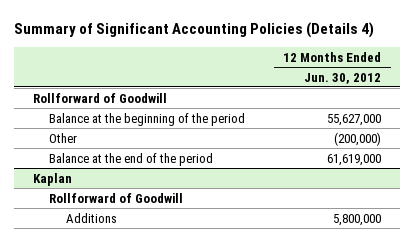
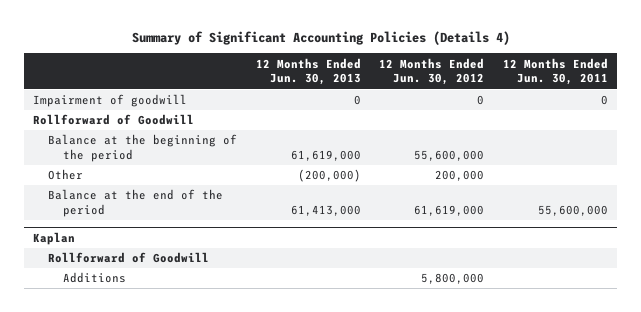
- | 12 Months Ended Jun. 30, 2012
+ | 12 Months Ended Jun. 30, 2013 | 12 Months Ended Jun. 30, 2012 | 12 Months Ended Jun. 30, 2011
+ Impairment of goodwill | 0 | 0 | 0
- Balance at the beginning of the period | 55,627,000
- Other | (200,000)
+ Balance at the beginning of the period | 61,619,000 | 55,600,000 |
+ Other | (200,000) | 200,000 |

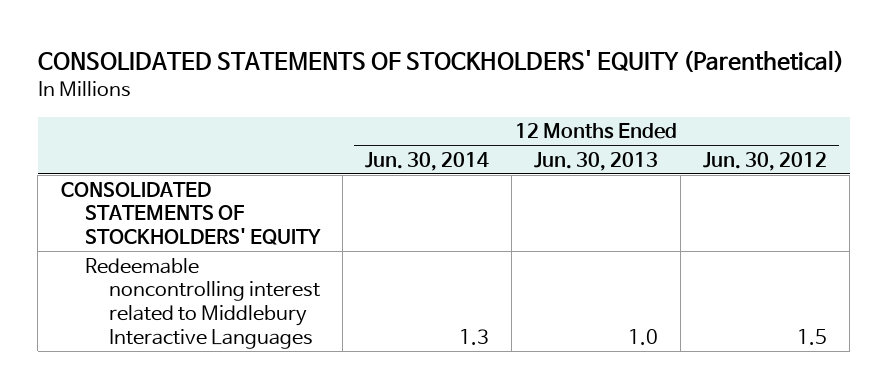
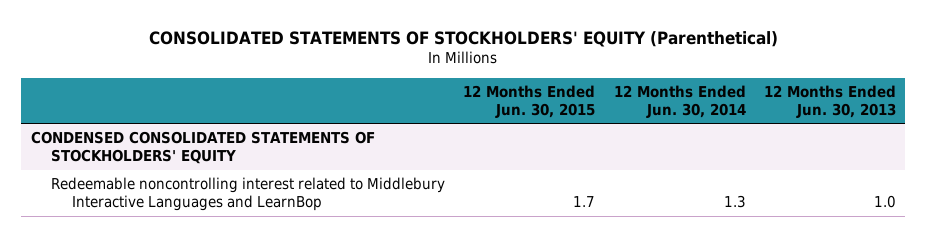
- | 12 Months Ended Jun. 30, 2014 | 12 Months Ended Jun. 30, 2013 | 12 Months Ended Jun. 30, 2012
+ | 12 Months Ended Jun. 30, 2015 | 12 Months Ended Jun. 30, 2014 | 12 Months Ended Jun. 30, 2013
- CONSOLIDATED STATEMENTS OF STOCKHOLDERS' EQUITY
- Redeemable noncontrolling interest related to Middlebury Interactive Languages | 1.3 | 1.0 | 1.5
+ CONDENSED CONSOLIDATED STATEMENTS OF STOCKHOLDERS' EQUITY
+ Redeemable noncontrolling interest related to Middlebury Interactive Languages and LearnBop | 1.7 | 1.3 | 1.0

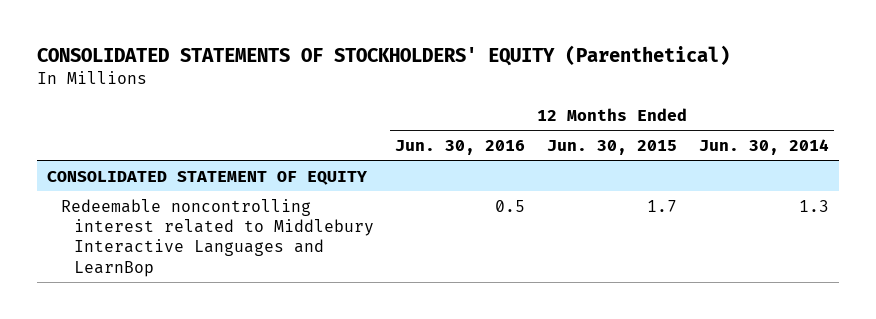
- | 12 Months Ended Jun. 30, 2015 | 12 Months Ended Jun. 30, 2014 | 12 Months Ended Jun. 30, 2013
+ | 12 Months Ended Jun. 30, 2016 | 12 Months Ended Jun. 30, 2015 | 12 Months Ended Jun. 30, 2014
- CONDENSED CONSOLIDATED STATEMENTS OF STOCKHOLDERS' EQUITY
+ CONSOLIDATED STATEMENT OF EQUITY

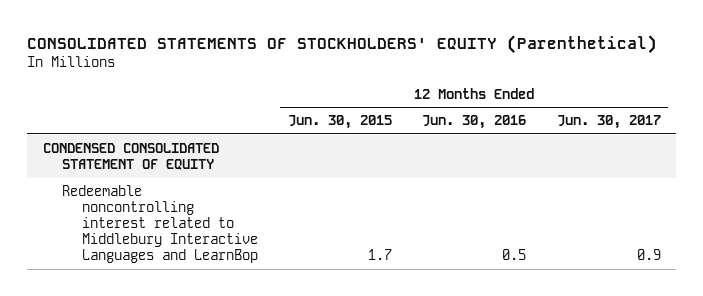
- | 12 Months Ended Jun. 30, 2016 | 12 Months Ended Jun. 30, 2015 | 12 Months Ended Jun. 30, 2014
+ | 12 Months Ended Jun. 30, 2015 | 12 Months Ended Jun. 30, 2016 | 12 Months Ended Jun. 30, 2017
- CONSOLIDATED STATEMENT OF EQUITY
+ CONDENSED CONSOLIDATED STATEMENT OF EQUITY

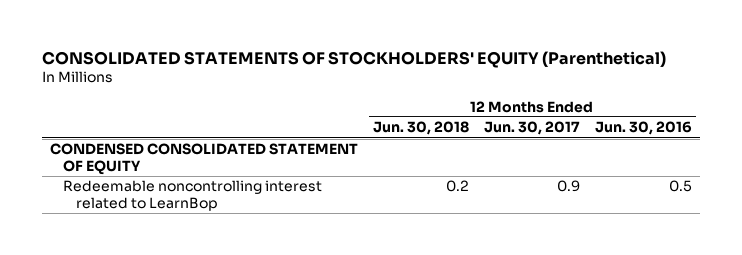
- | 12 Months Ended Jun. 30, 2015 | 12 Months Ended Jun. 30, 2016 | 12 Months Ended Jun. 30, 2017
+ | 12 Months Ended Jun. 30, 2018 | 12 Months Ended Jun. 30, 2017 | 12 Months Ended Jun. 30, 2016
- Redeemable noncontrolling interest related to Middlebury Interactive Languages and LearnBop | 1.7 | 0.5 | 0.9
+ Redeemable noncontrolling interest related to LearnBop | 0.2 | 0.9 | 0.5

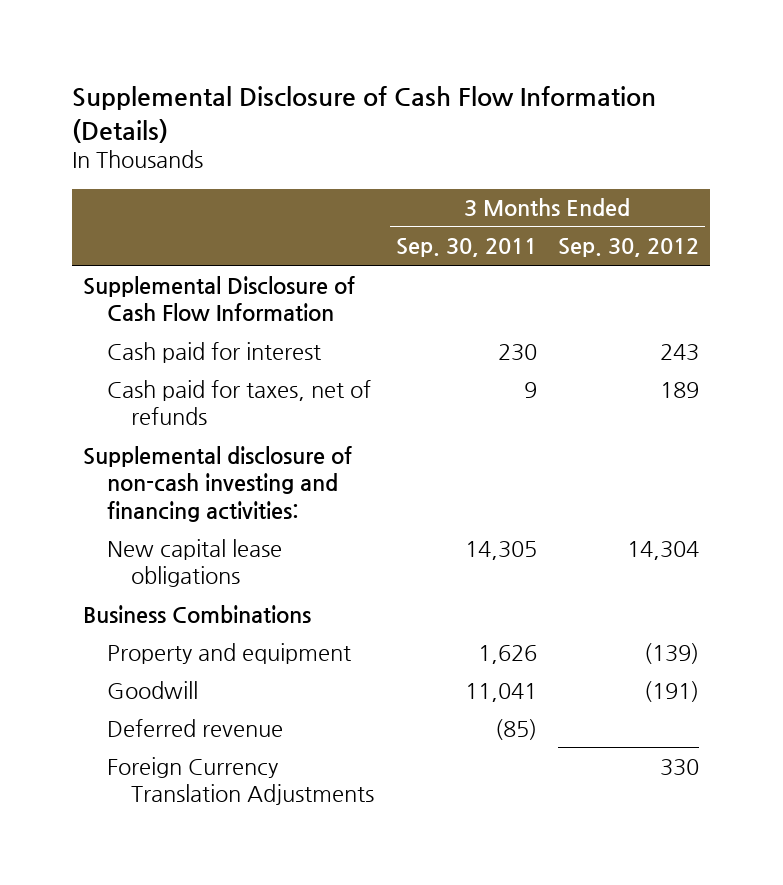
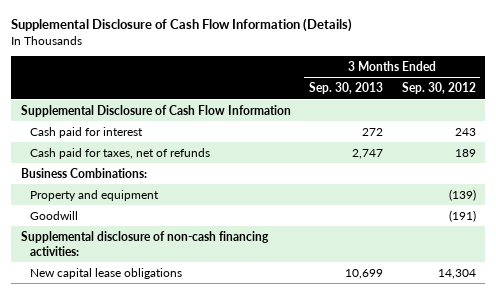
- | 3 Months Ended Sep. 30, 2011 | 3 Months Ended Sep. 30, 2012
+ | 3 Months Ended Sep. 30, 2013 | 3 Months Ended Sep. 30, 2012
- Supplemental disclosure of non-cash investing and financing activities:
- Business Combinations
+ Business Combinations:
- Deferred revenue | (85) |
- Foreign Currency Translation Adjustments | | 330
+ Supplemental disclosure of non-cash financing activities:
moved down: New capital lease obligations | 10,699 | 14,304

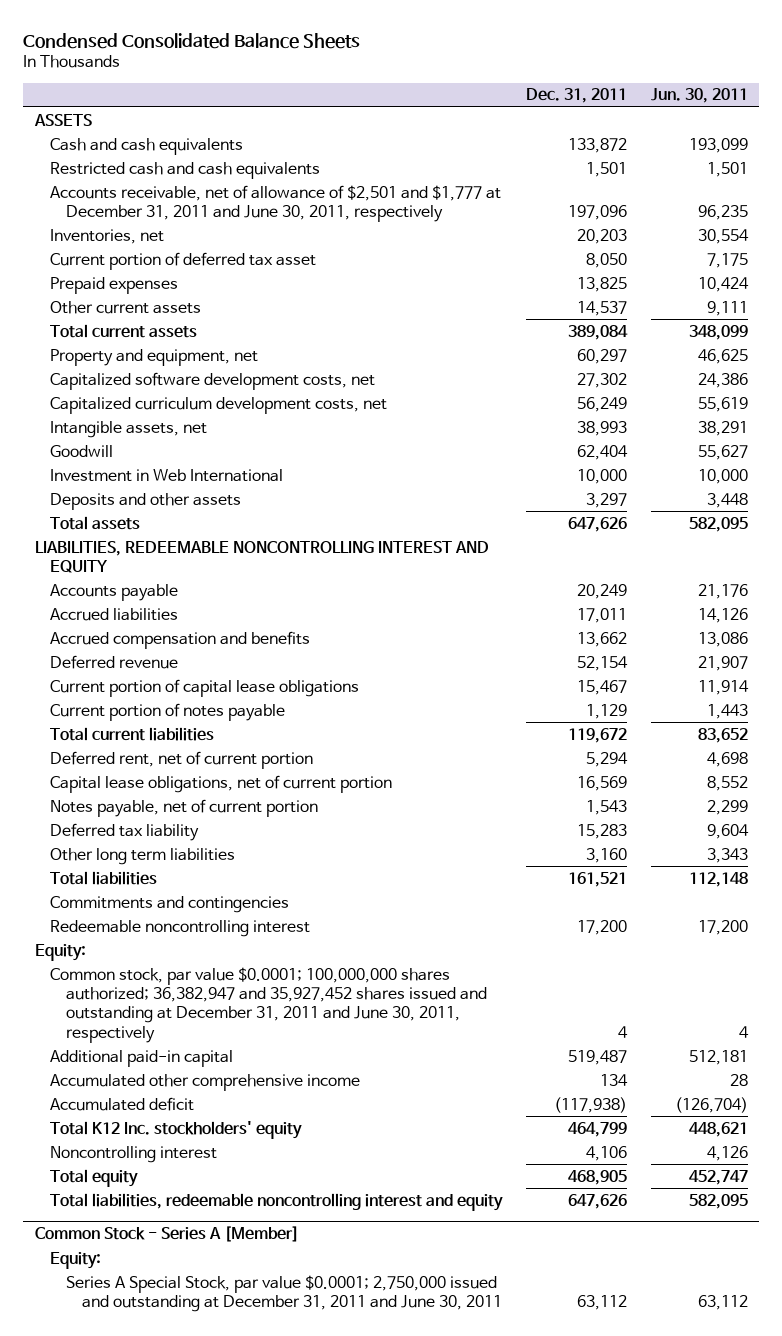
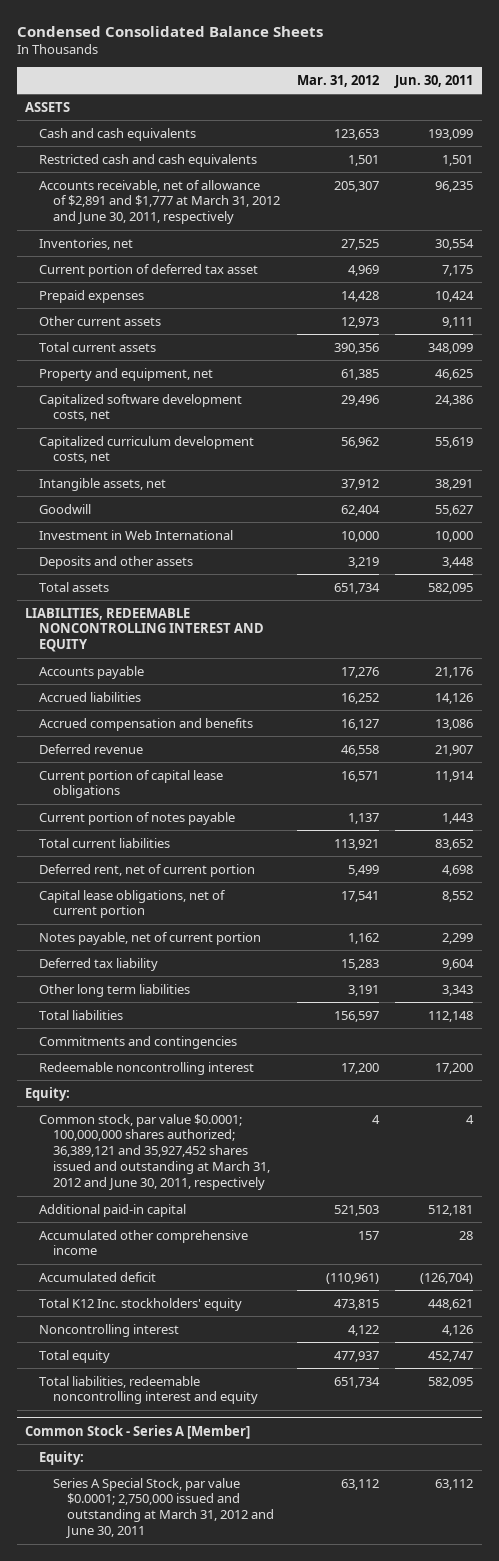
- | Dec. 31, 2011 | Jun. 30, 2011
+ | Mar. 31, 2012 | Jun. 30, 2011
- Accounts receivable, net of allowance of $2,501 and $1,777 at December 31, 2011 and June 30, 2011, respectively | 197,096 | 96,235
+ Accounts receivable, net of allowance of $2,891 and $1,777 at March 31, 2012 and June 30, 2011, respectively | 205,307 | 96,235
- Common stock, par value $0.0001; 100,000,000 shares authorized; 36,382,947 and 35,927,452 shares issued and outstanding at December 31, 2011 and June 30, 2011, respectively | 4 | 4
+ Common stock, par value $0.0001; 100,000,000 shares authorized; 36,389,121 and 35,927,452 shares issued and outstanding at March 31, 2012 and June 30, 2011, respectively | 4 | 4
@ Common Stock - Series A [Member]
- Series A Special Stock, par value $0.0001; 2,750,000 issued and outstanding at December 31, 2011 and June 30, 2011 | 63,112 | 63,112
+ Series A Special Stock, par value $0.0001; 2,750,000 issued and outstanding at March 31, 2012 and June 30, 2011 | 63,112 | 63,112

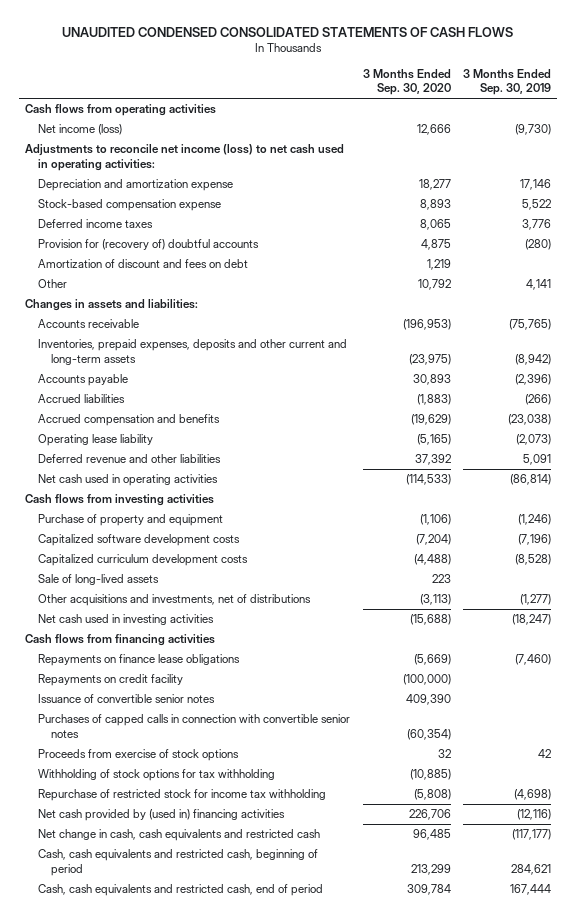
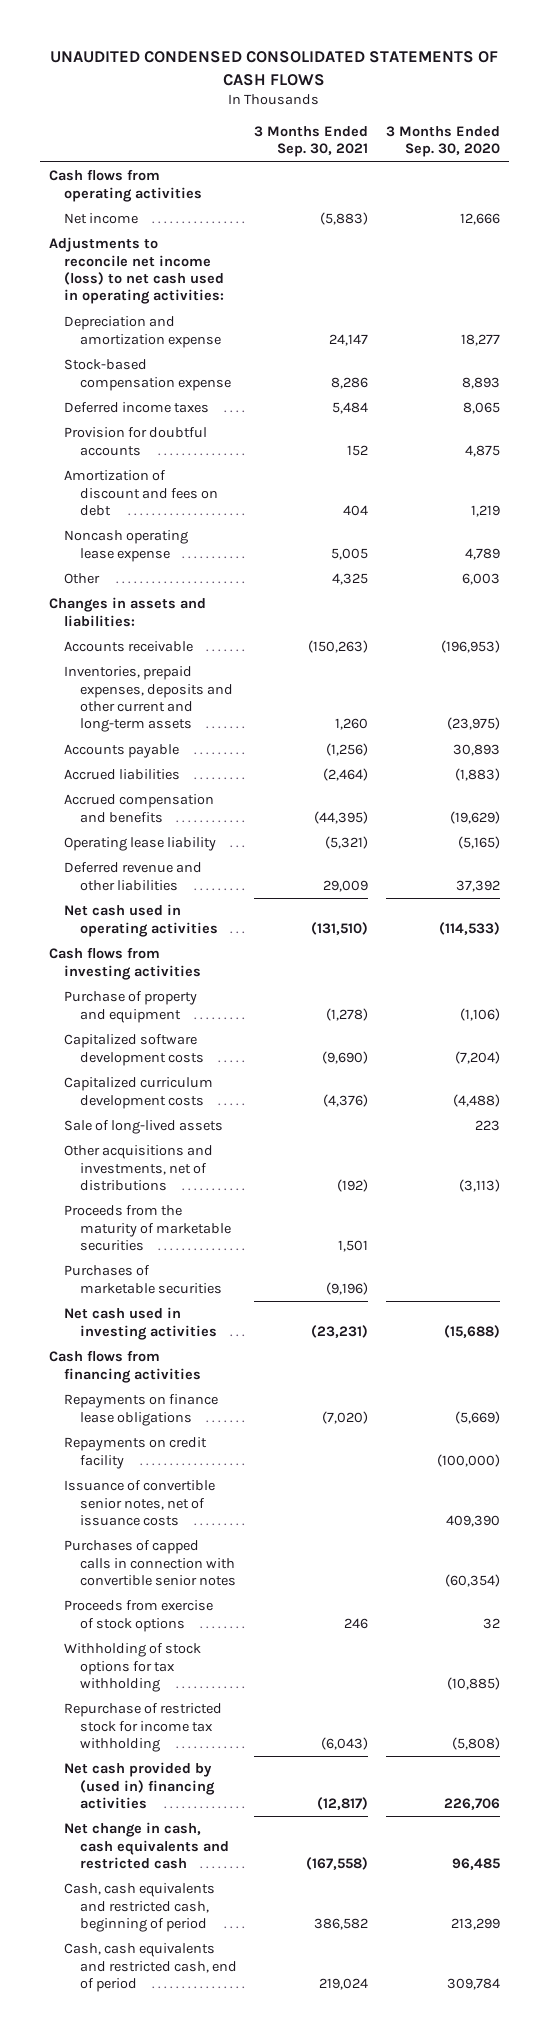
- | 3 Months Ended Sep. 30, 2020 | 3 Months Ended Sep. 30, 2019
+ | 3 Months Ended Sep. 30, 2021 | 3 Months Ended Sep. 30, 2020
- Net income (loss) | 12,666 | (9,730)
+ Net income | (5,883) | 12,666
- Provision for (recovery of) doubtful accounts | 4,875 | (280)
+ Provision for doubtful accounts | 152 | 4,875
- Other | 10,792 | 4,141
+ Noncash operating lease expense | 5,005 | 4,789
+ Other | 4,325 | 6,003
+ Proceeds from the maturity of marketable securities | 1,501 |
+ Purchases of marketable securities | (9,196) |
- Issuance of convertible senior notes | 409,390 |
+ Issuance of convertible senior notes, net of issuance costs | | 409,390

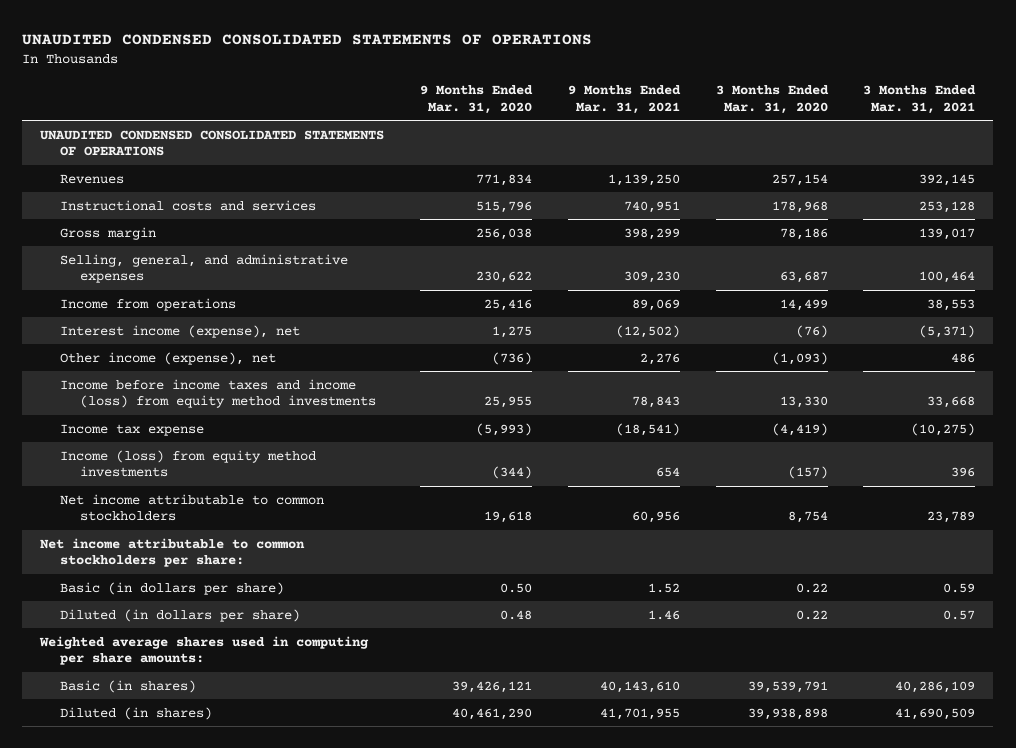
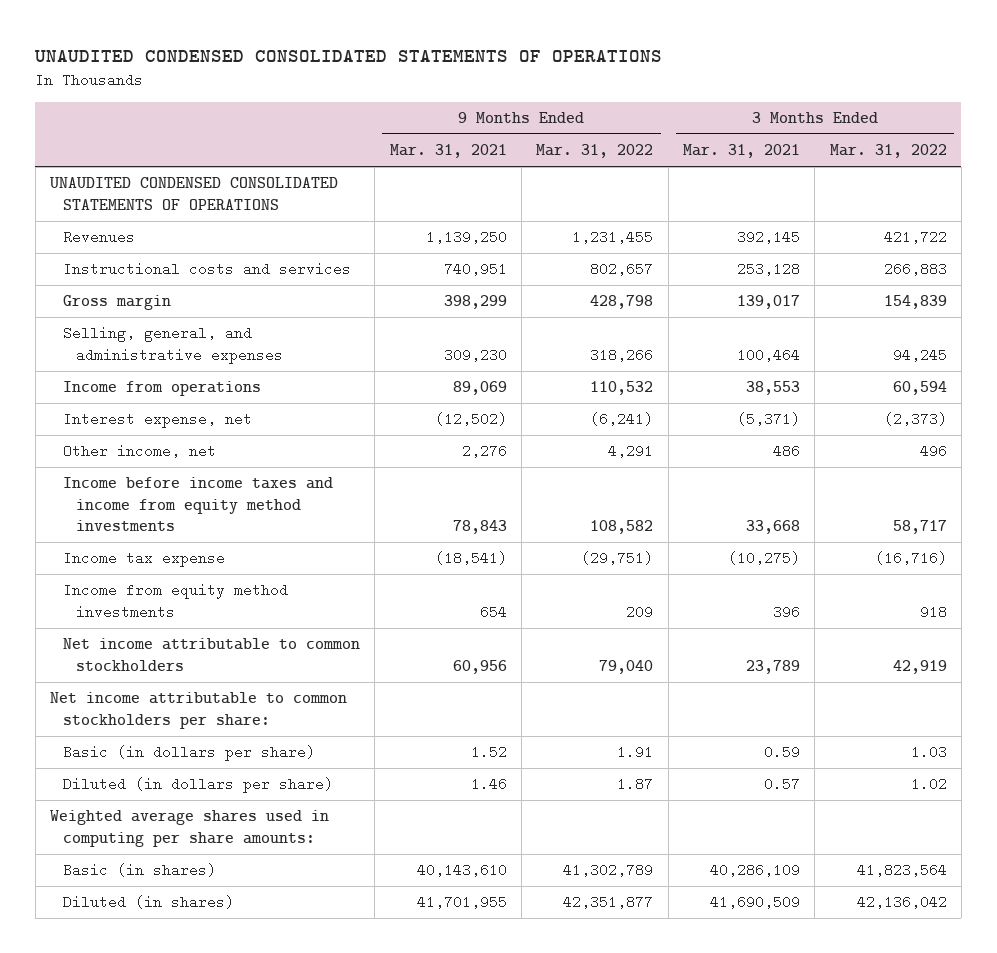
- | 9 Months Ended Mar. 31, 2020 | 9 Months Ended Mar. 31, 2021 | 3 Months Ended Mar. 31, 2020 | 3 Months Ended Mar. 31, 2021
+ | 9 Months Ended Mar. 31, 2021 | 9 Months Ended Mar. 31, 2022 | 3 Months Ended Mar. 31, 2021 | 3 Months Ended Mar. 31, 2022
- Interest income (expense), net | 1,275 | (12,502) | (76) | (5,371)
- Other income (expense), net | (736) | 2,276 | (1,093) | 486
- Income before income taxes and income (loss) from equity method investments | 25,955 | 78,843 | 13,330 | 33,668
+ Interest expense, net | (12,502) | (6,241) | (5,371) | (2,373)
+ Other income, net | 2,276 | 4,291 | 486 | 496
+ Income before income taxes and income from equity method investments | 78,843 | 108,582 | 33,668 | 58,717
- Income (loss) from equity method investments | (344) | 654 | (157) | 396
+ Income from equity method investments | 654 | 209 | 396 | 918

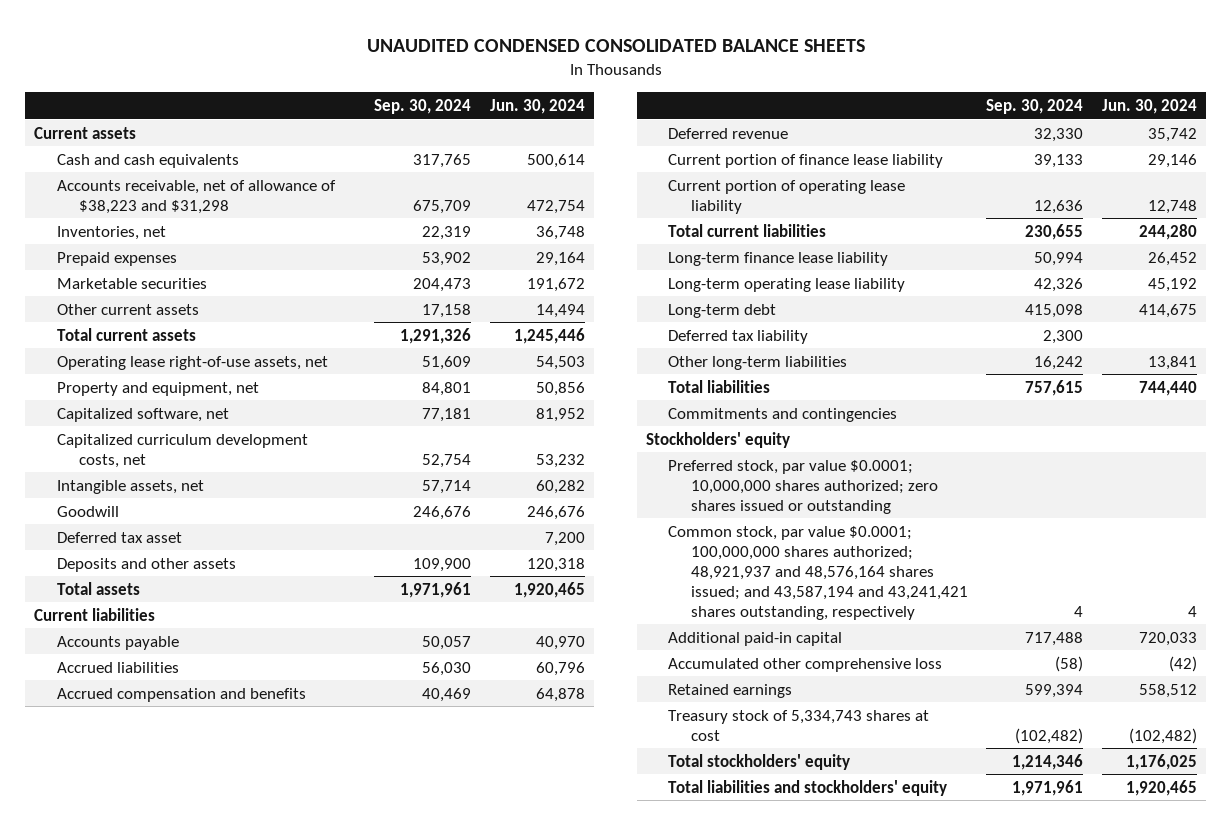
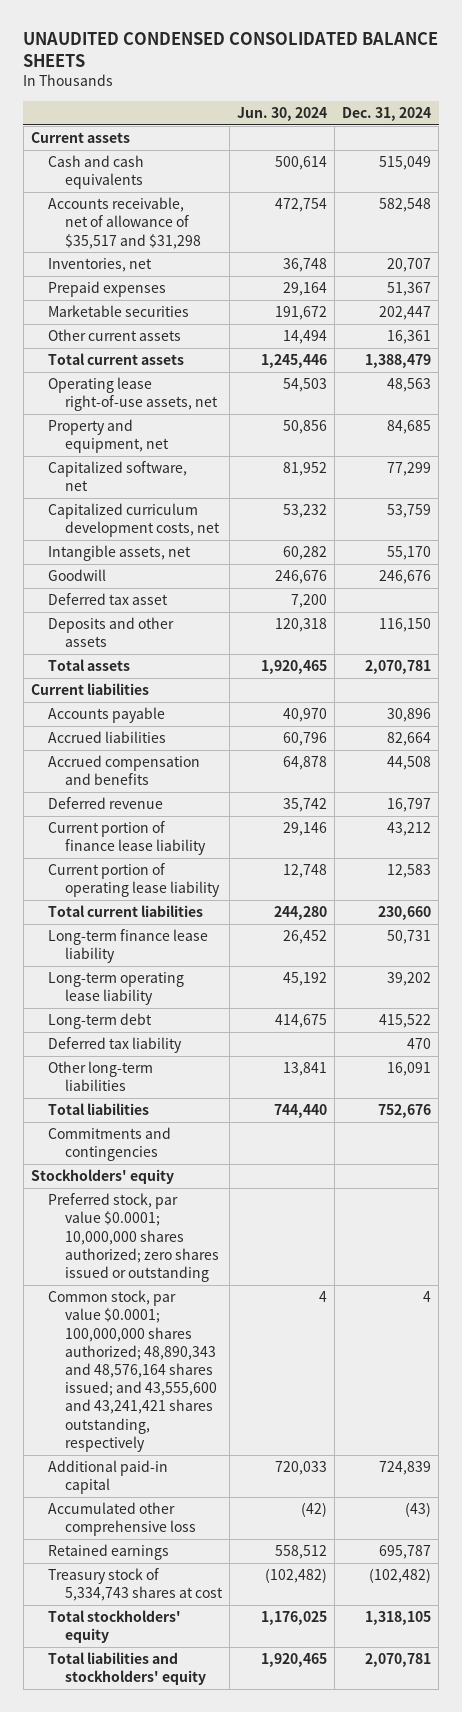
- | Sep. 30, 2024 | Jun. 30, 2024
+ | Jun. 30, 2024 | Dec. 31, 2024
- Accounts receivable, net of allowance of $38,223 and $31,298 | 675,709 | 472,754
+ Accounts receivable, net of allowance of $35,517 and $31,298 | 472,754 | 582,548
- Common stock, par value $0.0001; 100,000,000 shares authorized; 48,921,937 and 48,576,164 shares issued; and 43,587,194 and 43,241,421 shares outstanding, respectively | 4 | 4
+ Common stock, par value $0.0001; 100,000,000 shares authorized; 48,890,343 and 48,576,164 shares issued; and 43,555,600 and 43,241,421 shares outstanding, respectively | 4 | 4

